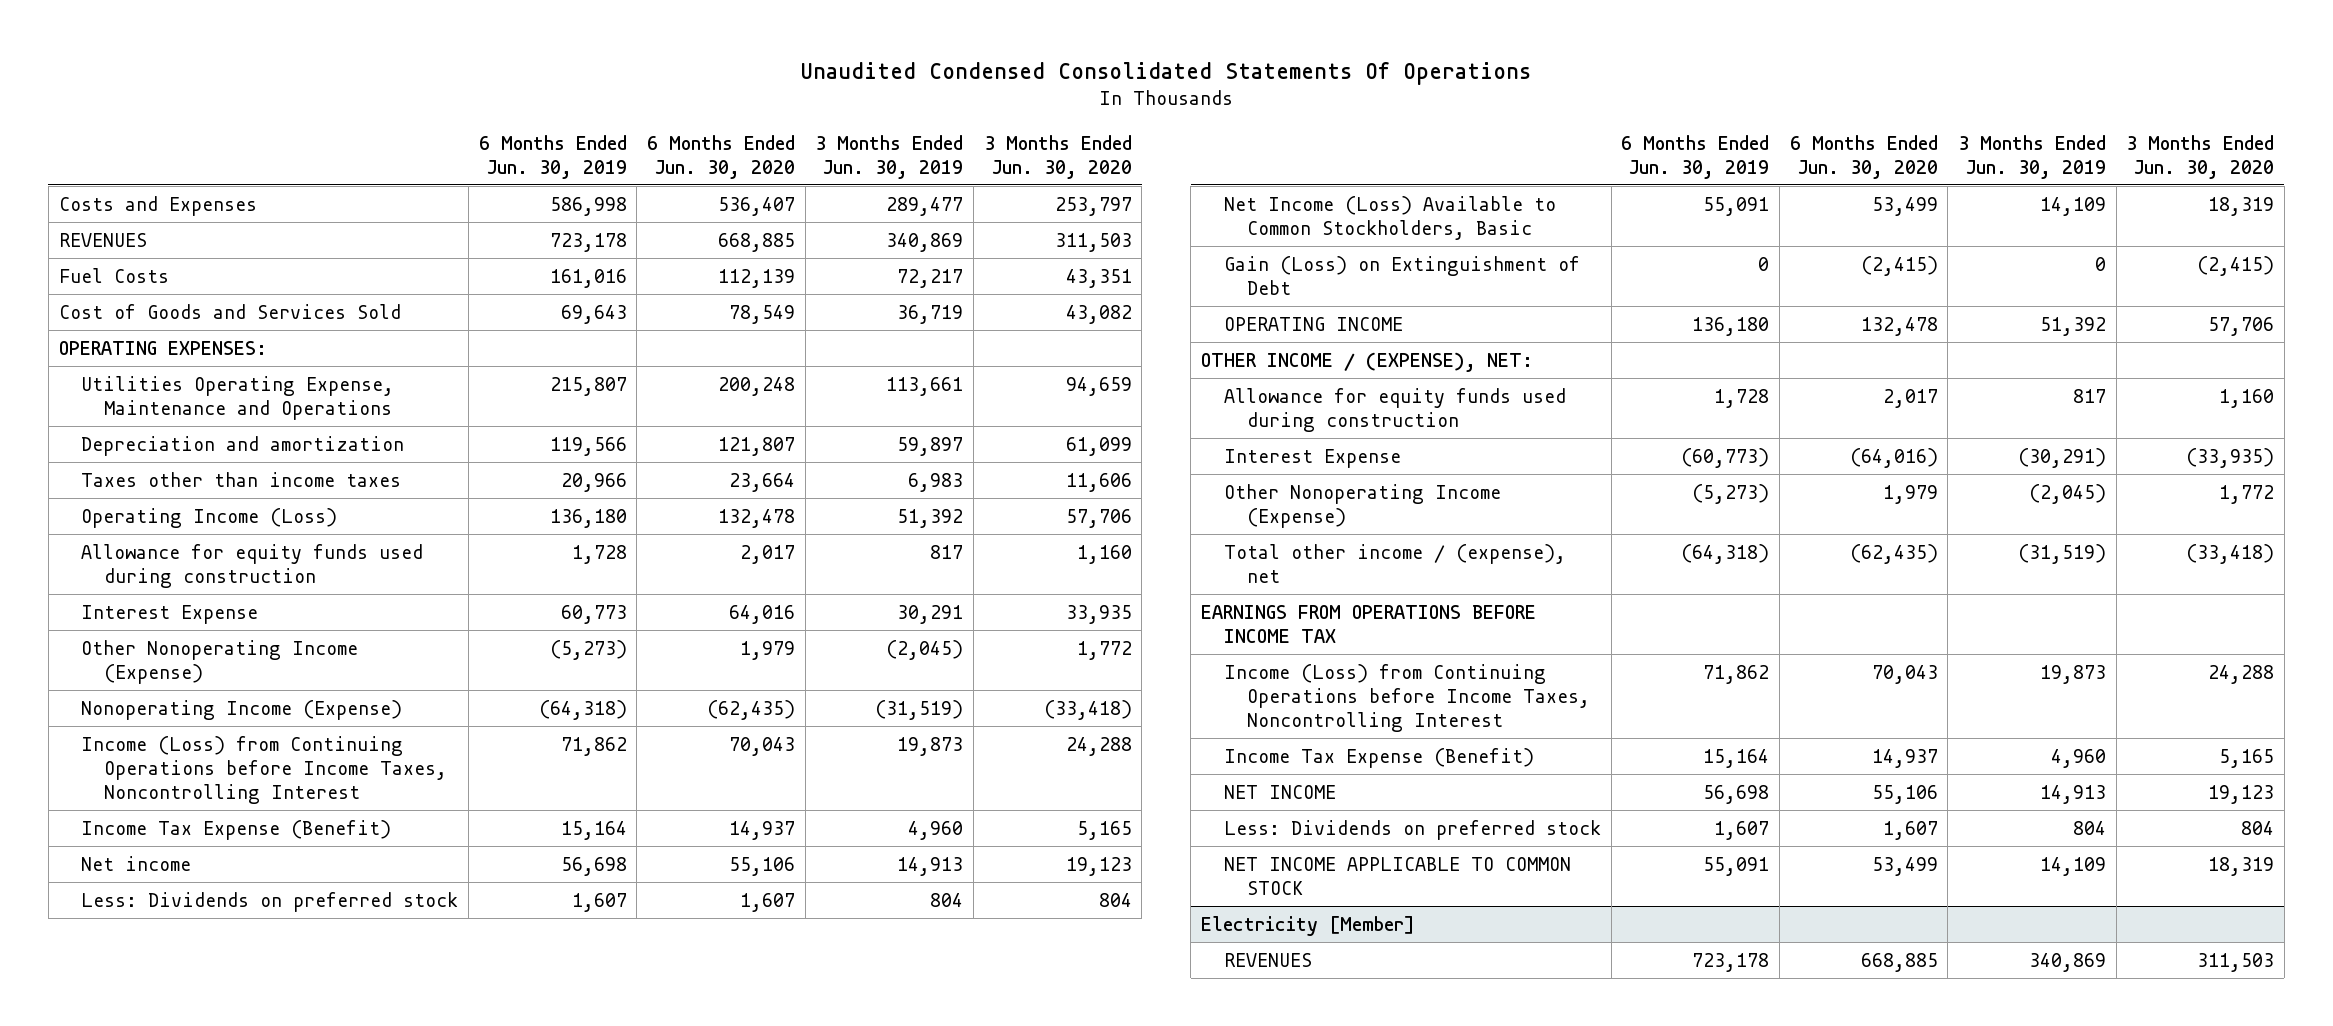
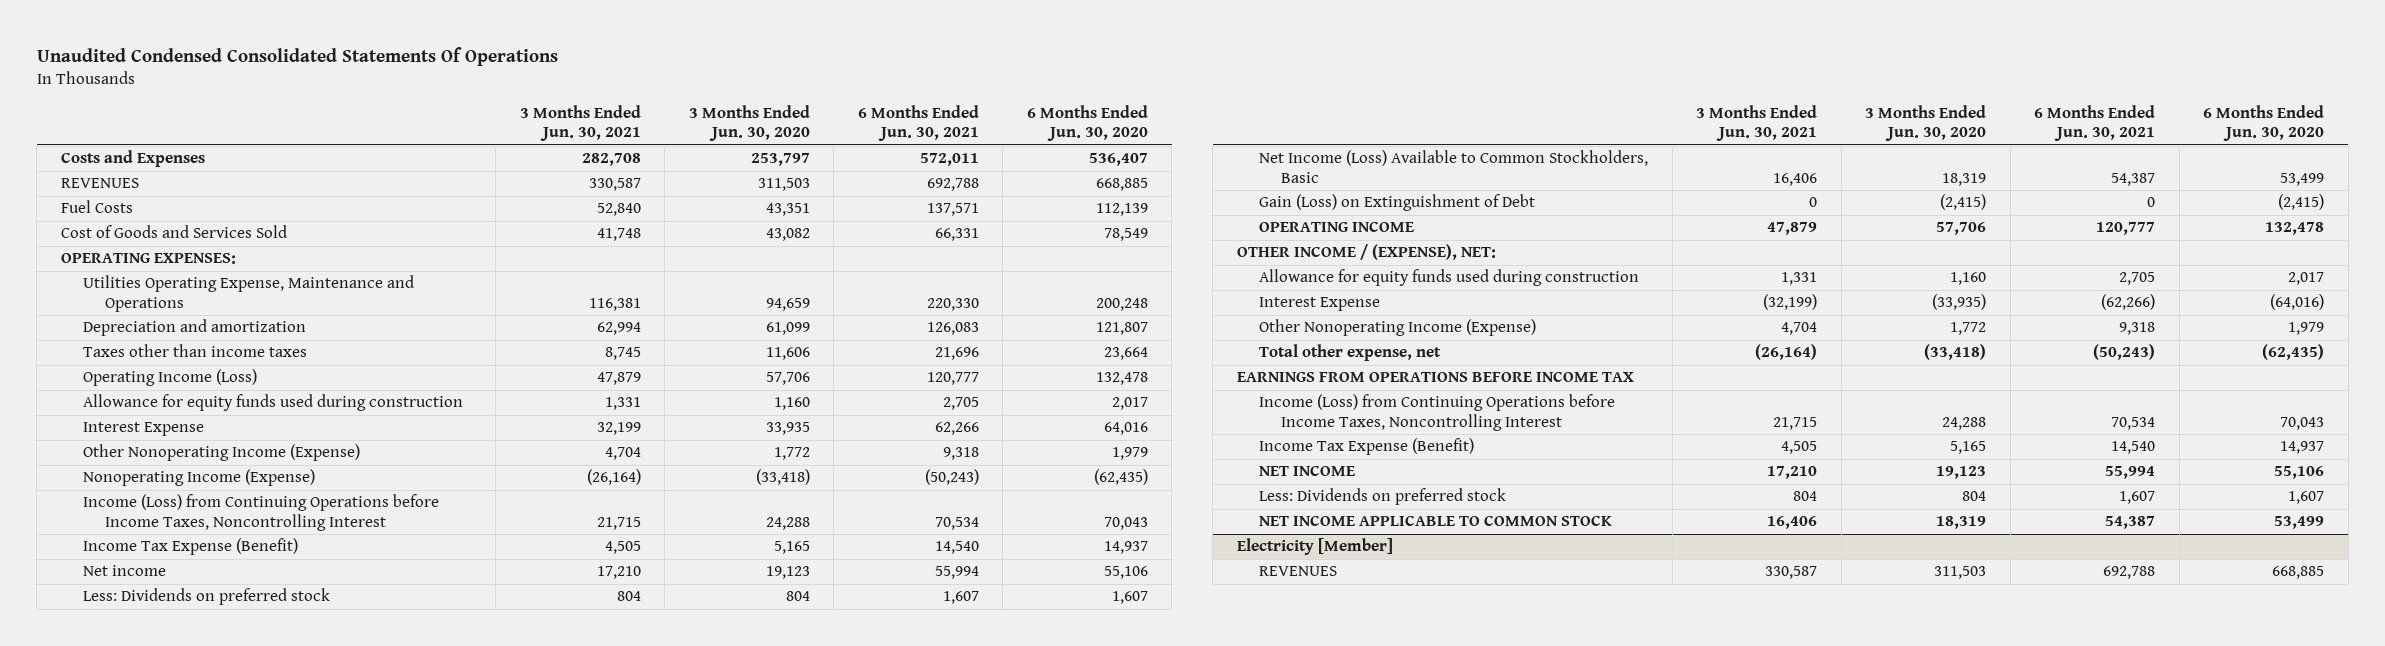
- | 6 Months Ended Jun. 30, 2019 | 6 Months Ended Jun. 30, 2020 | 3 Months Ended Jun. 30, 2019 | 3 Months Ended Jun. 30, 2020
+ | 3 Months Ended Jun. 30, 2021 | 3 Months Ended Jun. 30, 2020 | 6 Months Ended Jun. 30, 2021 | 6 Months Ended Jun. 30, 2020
- Total other income / (expense), net | (64,318) | (62,435) | (31,519) | (33,418)
+ Total other expense, net | (26,164) | (33,418) | (50,243) | (62,435)

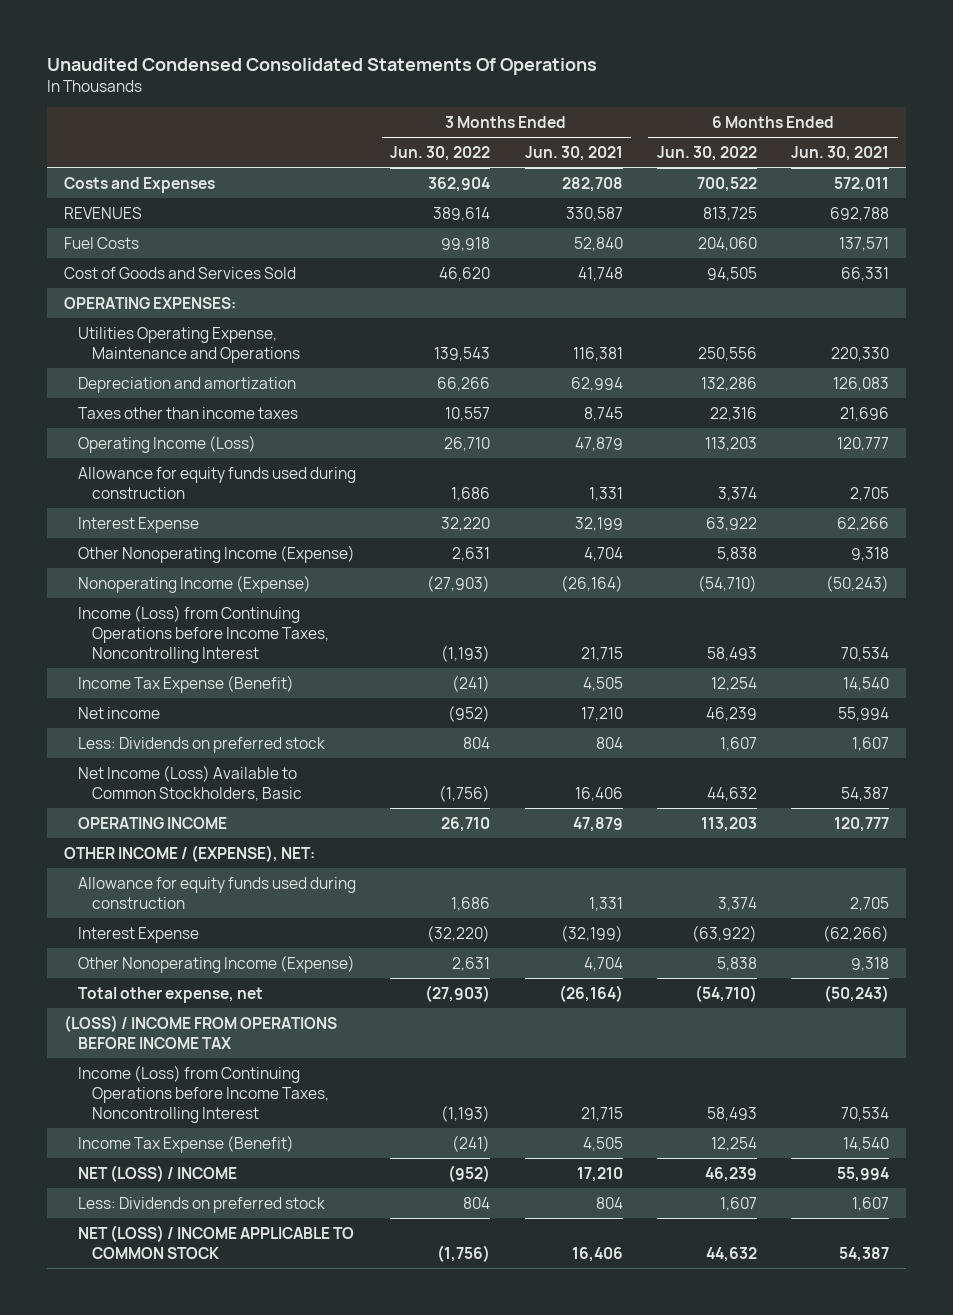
- | 3 Months Ended Jun. 30, 2021 | 3 Months Ended Jun. 30, 2020 | 6 Months Ended Jun. 30, 2021 | 6 Months Ended Jun. 30, 2020
+ | 3 Months Ended Jun. 30, 2022 | 3 Months Ended Jun. 30, 2021 | 6 Months Ended Jun. 30, 2022 | 6 Months Ended Jun. 30, 2021
- Gain (Loss) on Extinguishment of Debt | 0 | (2,415) | 0 | (2,415)
- EARNINGS FROM OPERATIONS BEFORE INCOME TAX
+ (LOSS) / INCOME FROM OPERATIONS BEFORE INCOME TAX
- NET INCOME | 17,210 | 19,123 | 55,994 | 55,106
+ NET (LOSS) / INCOME | (952) | 17,210 | 46,239 | 55,994
- NET INCOME APPLICABLE TO COMMON STOCK | 16,406 | 18,319 | 54,387 | 53,499
- Electricity [Member]
- REVENUES | 330,587 | 311,503 | 692,788 | 668,885
+ NET (LOSS) / INCOME APPLICABLE TO COMMON STOCK | (1,756) | 16,406 | 44,632 | 54,387

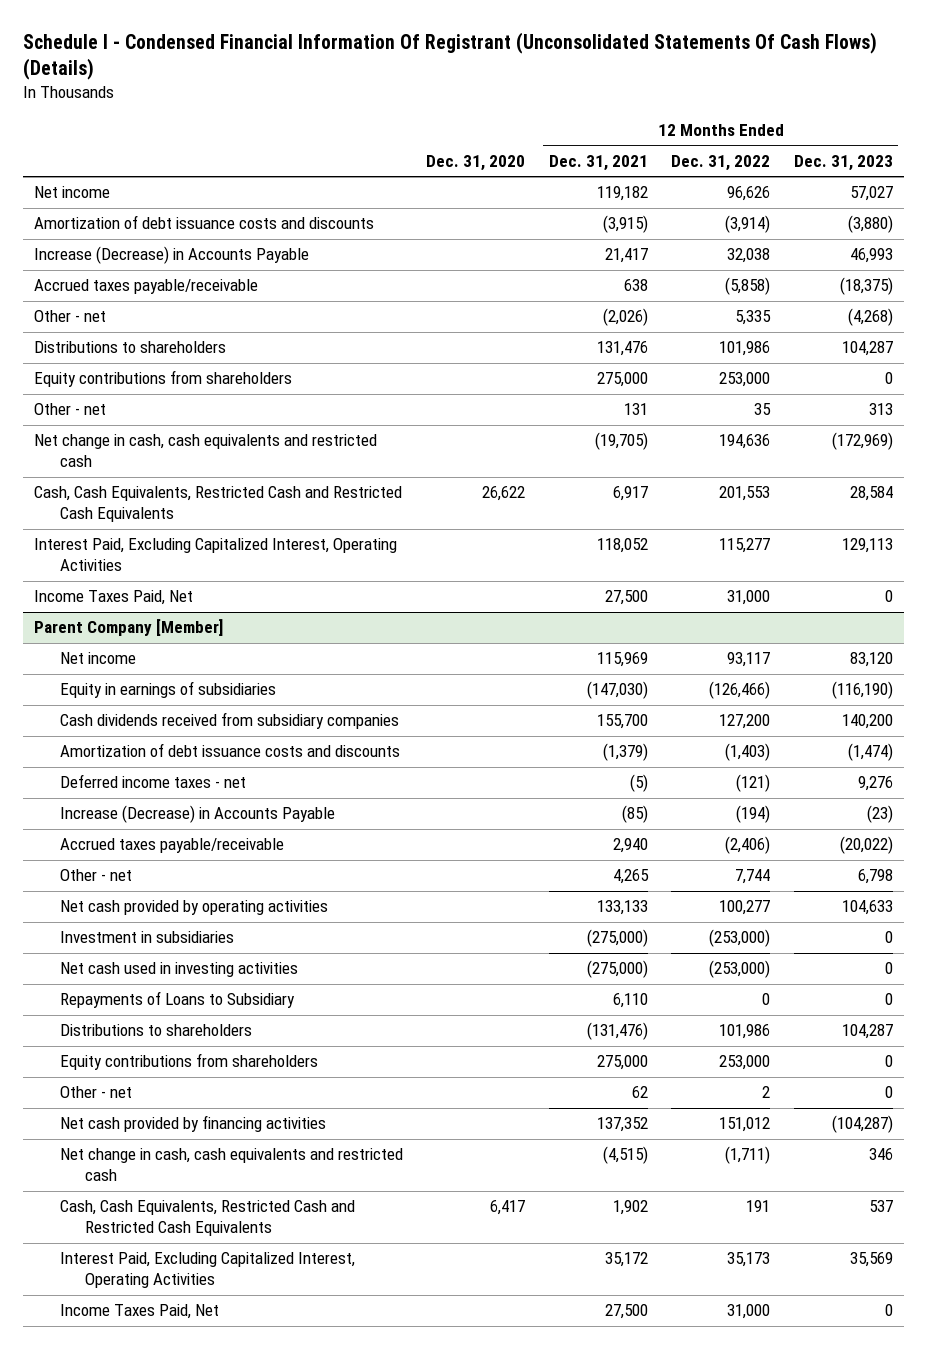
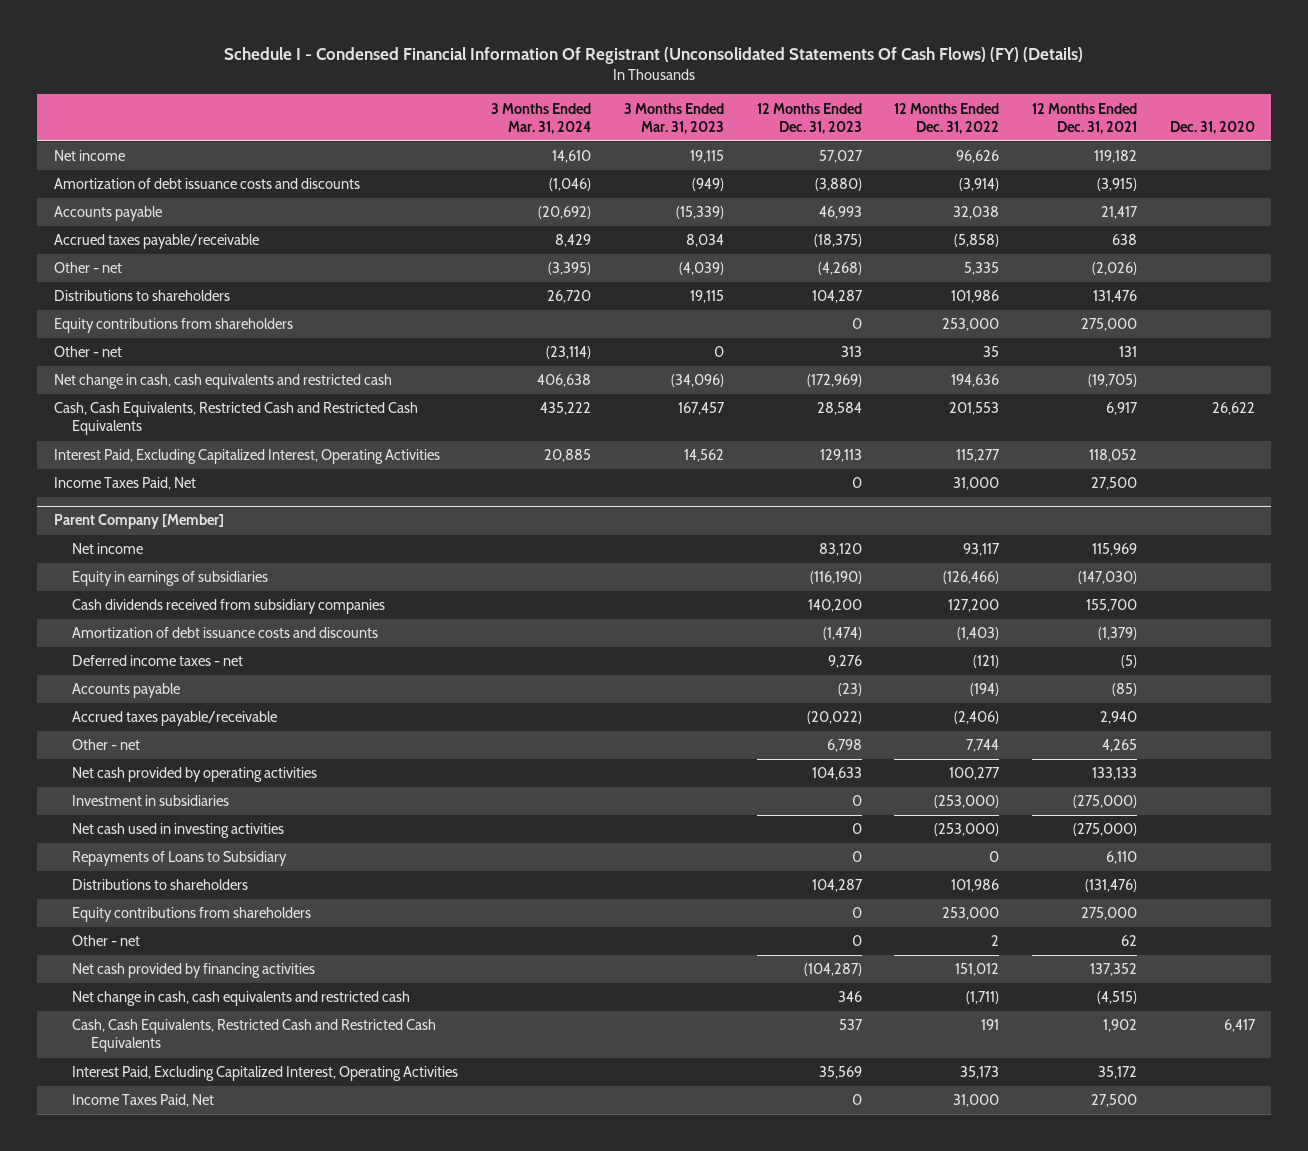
- Schedule I - Condensed Financial Information Of Registrant (Unconsolidated Statements Of Cash Flows) (Details)
+ Schedule I - Condensed Financial Information Of Registrant (Unconsolidated Statements Of Cash Flows) (FY) (Details)
- | Dec. 31, 2020 | 12 Months Ended Dec. 31, 2021 | 12 Months Ended Dec. 31, 2022 | 12 Months Ended Dec. 31, 2023
+ | 3 Months Ended Mar. 31, 2024 | 3 Months Ended Mar. 31, 2023 | 12 Months Ended Dec. 31, 2023 | 12 Months Ended Dec. 31, 2022 | 12 Months Ended Dec. 31, 2021 | Dec. 31, 2020
- Increase (Decrease) in Accounts Payable | | 21,417 | 32,038 | 46,993
+ Accounts payable | (20,692) | (15,339) | 46,993 | 32,038 | 21,417 |
@ Parent Company [Member]
- Increase (Decrease) in Accounts Payable | | (85) | (194) | (23)
+ Accounts payable | | | (23) | (194) | (85) |

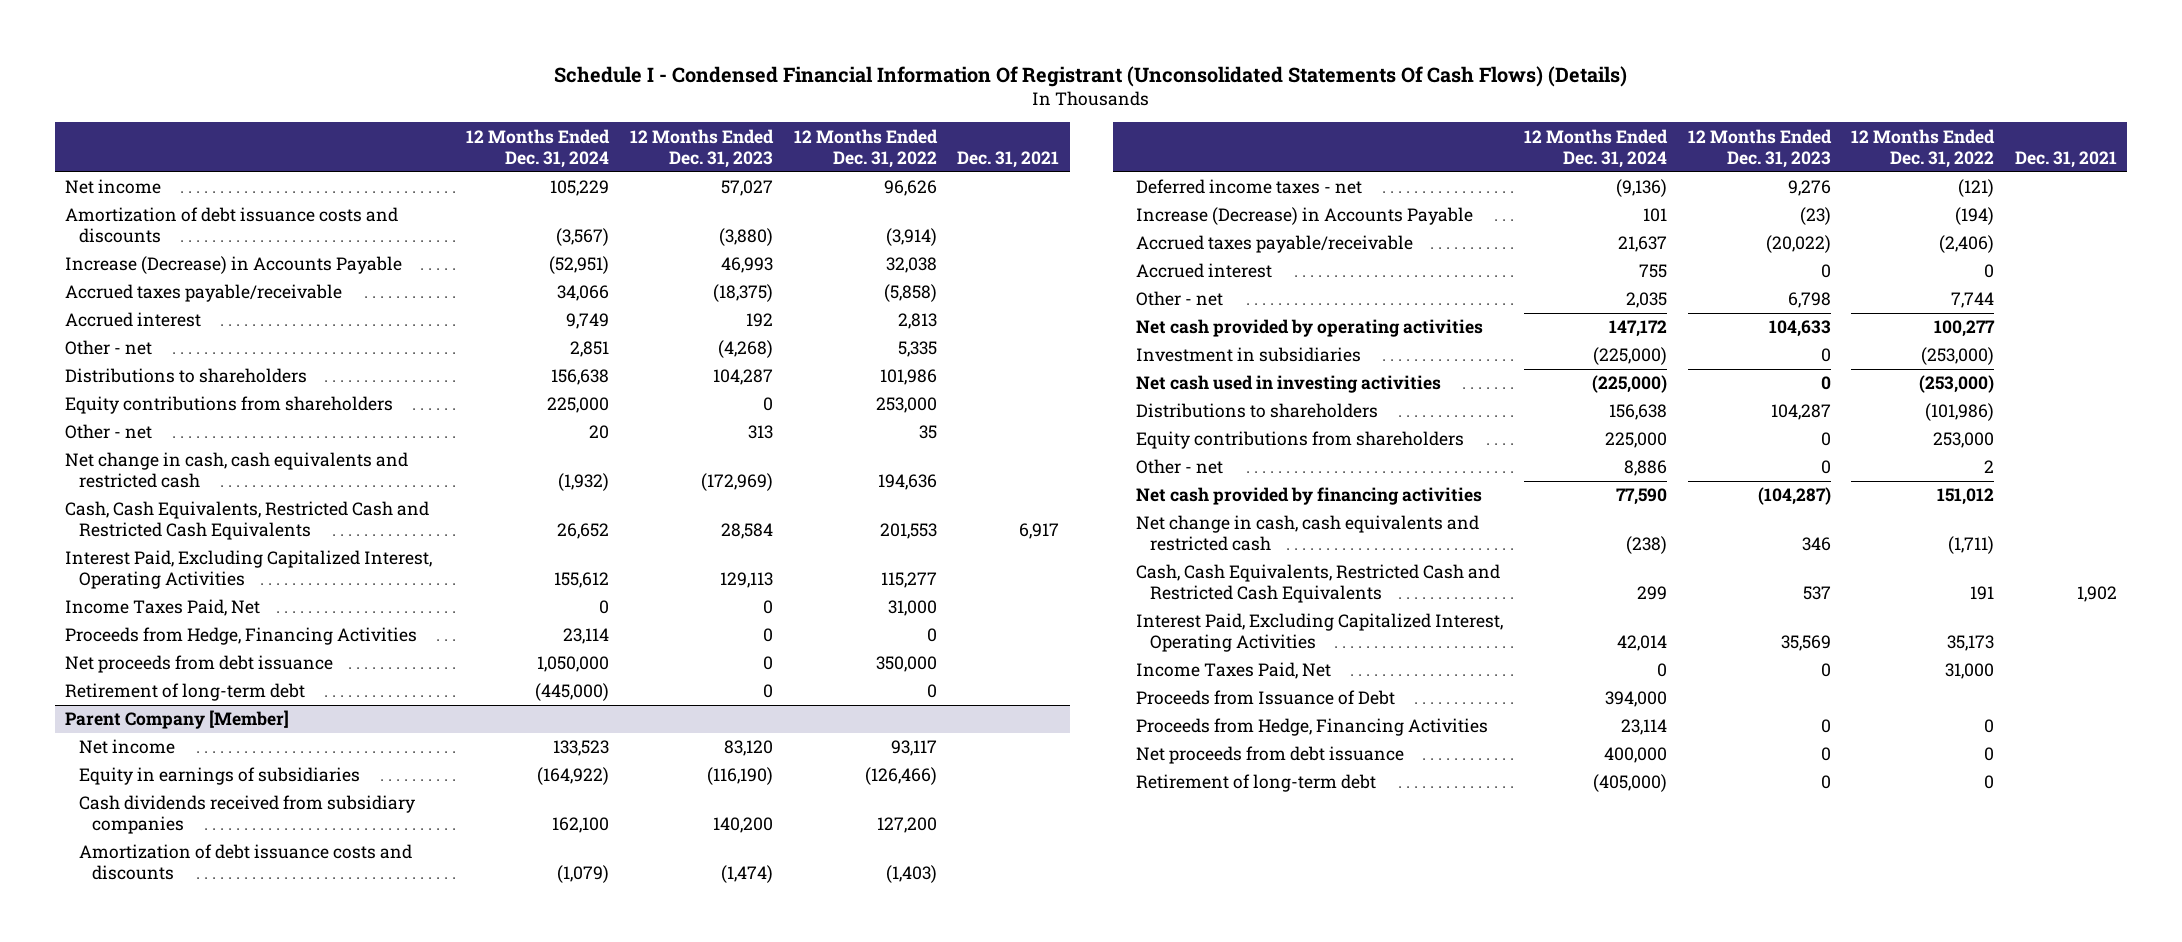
- Schedule I - Condensed Financial Information Of Registrant (Unconsolidated Statements Of Cash Flows) (FY) (Details)
+ Schedule I - Condensed Financial Information Of Registrant (Unconsolidated Statements Of Cash Flows) (Details)
- | 3 Months Ended Mar. 31, 2024 | 3 Months Ended Mar. 31, 2023 | 12 Months Ended Dec. 31, 2023 | 12 Months Ended Dec. 31, 2022 | 12 Months Ended Dec. 31, 2021 | Dec. 31, 2020
+ | 12 Months Ended Dec. 31, 2024 | 12 Months Ended Dec. 31, 2023 | 12 Months Ended Dec. 31, 2022 | Dec. 31, 2021
- Accounts payable | (20,692) | (15,339) | 46,993 | 32,038 | 21,417 |
+ Increase (Decrease) in Accounts Payable | (52,951) | 46,993 | 32,038 |
+ Accrued interest | 9,749 | 192 | 2,813 |
+ Proceeds from Hedge, Financing Activities | 23,114 | 0 | 0 |
+ Net proceeds from debt issuance | 1,050,000 | 0 | 350,000 |
+ Retirement of long-term debt | (445,000) | 0 | 0 |
@ Parent Company [Member]
- Accounts payable | | | (23) | (194) | (85) |
+ Increase (Decrease) in Accounts Payable | 101 | (23) | (194) |
+ Accrued interest | 755 | 0 | 0 |
- Repayments of Loans to Subsidiary | | | 0 | 0 | 6,110 |
- Distributions to shareholders | | | 104,287 | 101,986 | (131,476) |
+ Distributions to shareholders | 156,638 | 104,287 | (101,986) |
+ Proceeds from Issuance of Debt | 394,000 | | |
+ Proceeds from Hedge, Financing Activities | 23,114 | 0 | 0 |
+ Net proceeds from debt issuance | 400,000 | 0 | 0 |
+ Retirement of long-term debt | (405,000) | 0 | 0 |

